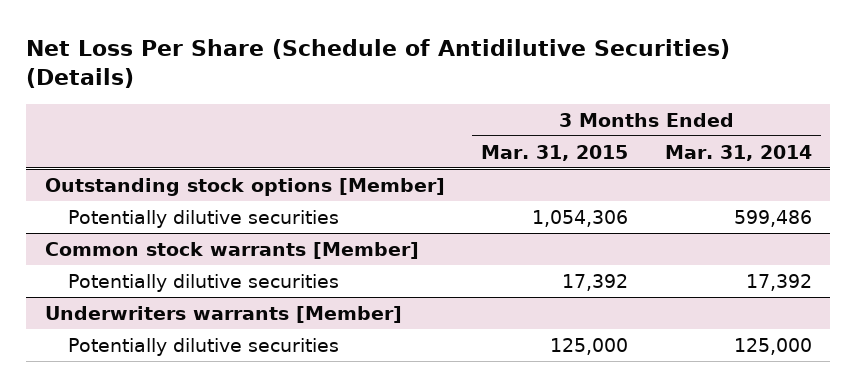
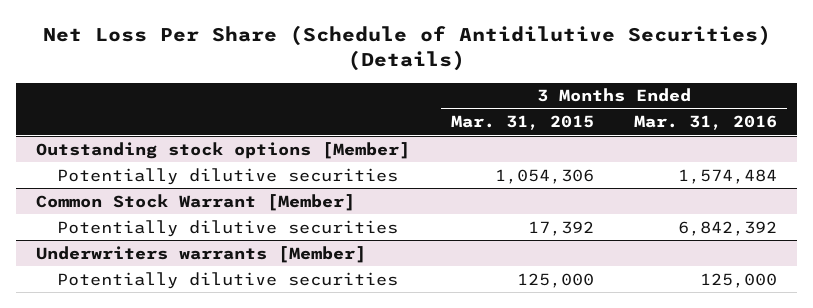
- | 3 Months Ended Mar. 31, 2015 | 3 Months Ended Mar. 31, 2014
+ | 3 Months Ended Mar. 31, 2015 | 3 Months Ended Mar. 31, 2016
- Common stock warrants [Member]
+ Common Stock Warrant [Member]

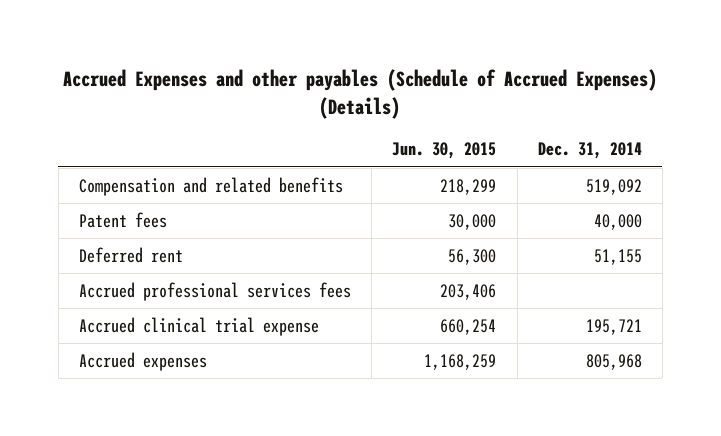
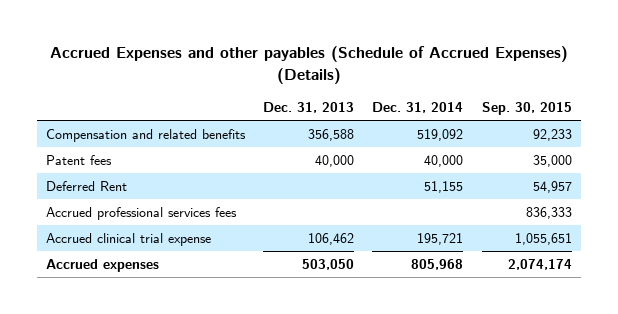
- | Jun. 30, 2015 | Dec. 31, 2014
+ | Dec. 31, 2013 | Dec. 31, 2014 | Sep. 30, 2015
- Deferred rent | 56,300 | 51,155
+ Deferred Rent | | 51,155 | 54,957

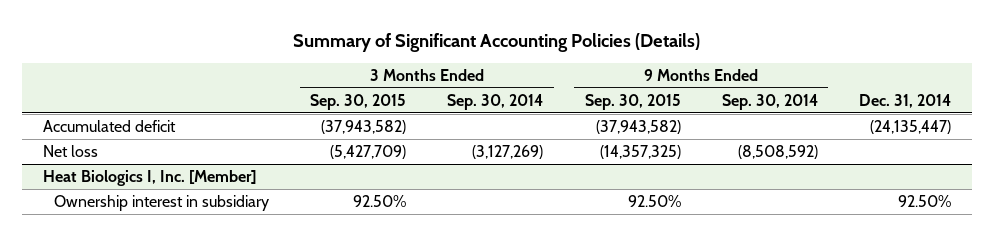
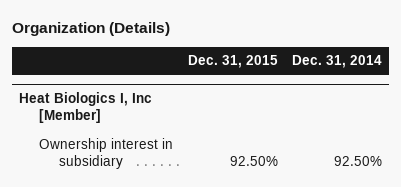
- Summary of Significant Accounting Policies (Details)
+ Organization (Details)
- | 3 Months Ended Sep. 30, 2015 | 3 Months Ended Sep. 30, 2014 | 9 Months Ended Sep. 30, 2015 | 9 Months Ended Sep. 30, 2014 | Dec. 31, 2014
+ | Dec. 31, 2015 | Dec. 31, 2014
- Accumulated deficit | (37,943,582) | | (37,943,582) | | (24,135,447)
- Net loss | (5,427,709) | (3,127,269) | (14,357,325) | (8,508,592) |
- Heat Biologics I, Inc. [Member]
+ Heat Biologics I, Inc [Member]

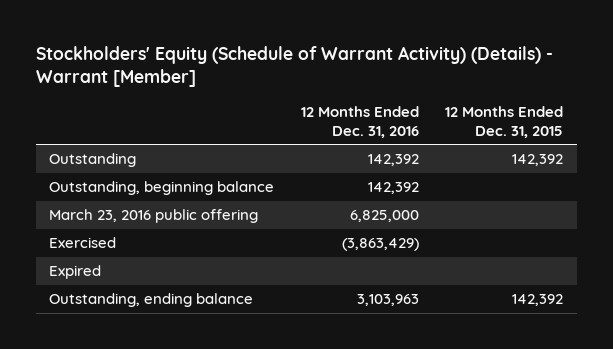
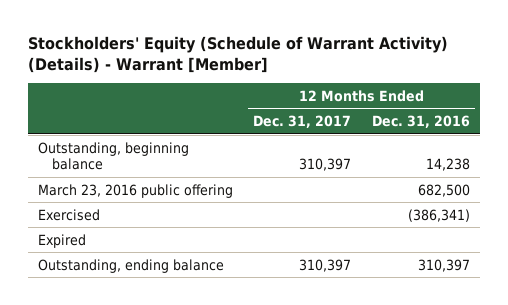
- | 12 Months Ended Dec. 31, 2016 | 12 Months Ended Dec. 31, 2015
+ | 12 Months Ended Dec. 31, 2017 | 12 Months Ended Dec. 31, 2016
- Outstanding | 142,392 | 142,392
- Outstanding, beginning balance | 142,392 |
- March 23, 2016 public offering | 6,825,000 |
- Exercised | (3,863,429) |
+ Outstanding, beginning balance | 310,397 | 14,238
+ March 23, 2016 public offering | | 682,500
+ Exercised | | (386,341)
- Outstanding, ending balance | 3,103,963 | 142,392
+ Outstanding, ending balance | 310,397 | 310,397

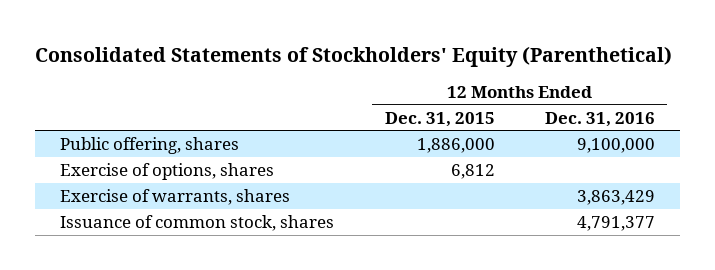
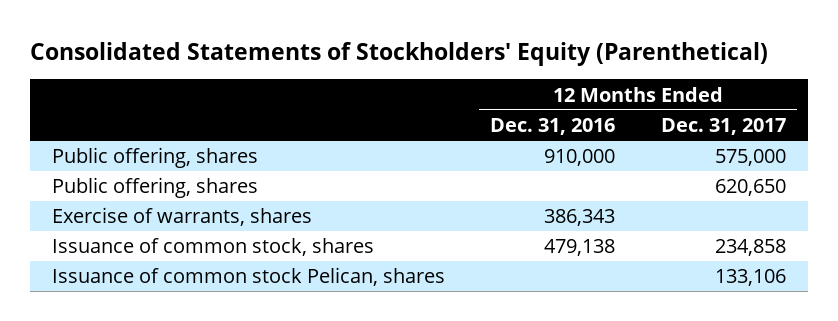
- | 12 Months Ended Dec. 31, 2015 | 12 Months Ended Dec. 31, 2016
+ | 12 Months Ended Dec. 31, 2016 | 12 Months Ended Dec. 31, 2017
- Public offering, shares | 1,886,000 | 9,100,000
- Exercise of options, shares | 6,812 |
- Exercise of warrants, shares | | 3,863,429
- Issuance of common stock, shares | | 4,791,377
+ Public offering, shares | 910,000 | 575,000
+ Public offering, shares | | 620,650
+ Exercise of warrants, shares | 386,343 |
+ Issuance of common stock, shares | 479,138 | 234,858
+ Issuance of common stock Pelican, shares | | 133,106

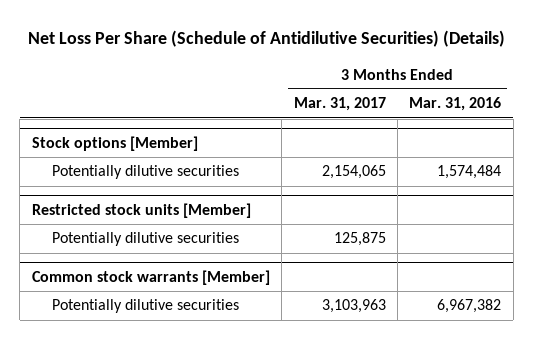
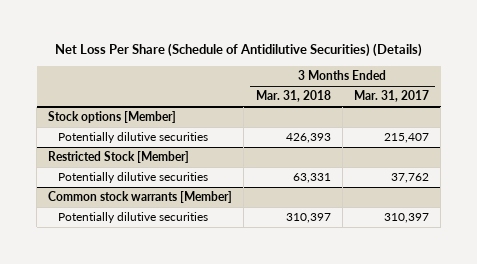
- | 3 Months Ended Mar. 31, 2017 | 3 Months Ended Mar. 31, 2016
+ | 3 Months Ended Mar. 31, 2018 | 3 Months Ended Mar. 31, 2017
@ Stock options [Member]
- Potentially dilutive securities | 2,154,065 | 1,574,484
- Restricted stock units [Member]
- Potentially dilutive securities | 125,875 |
@ Stock options [Member]
+ Potentially dilutive securities | 426,393 | 215,407
+ Restricted Stock [Member]
+ Potentially dilutive securities | 63,331 | 37,762
@ Common stock warrants [Member]
- Potentially dilutive securities | 3,103,963 | 6,967,382
+ Potentially dilutive securities | 310,397 | 310,397

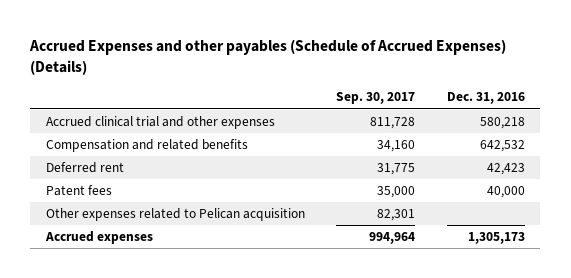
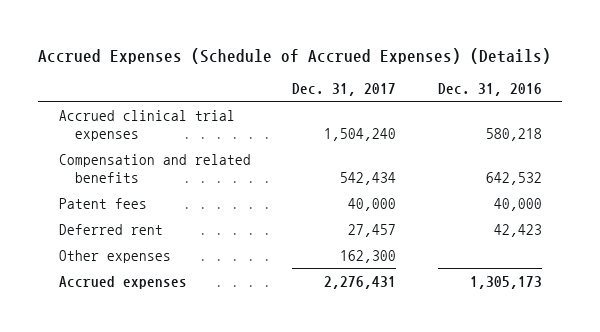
- Accrued Expenses and other payables (Schedule of Accrued Expenses) (Details)
+ Accrued Expenses (Schedule of Accrued Expenses) (Details)
- | Sep. 30, 2017 | Dec. 31, 2016
+ | Dec. 31, 2017 | Dec. 31, 2016
- Accrued clinical trial and other expenses | 811,728 | 580,218
+ Accrued clinical trial expenses | 1,504,240 | 580,218
- Other expenses related to Pelican acquisition | 82,301 |
moved down: Deferred rent | 27,457 | 42,423
+ Other expenses | 162,300 |

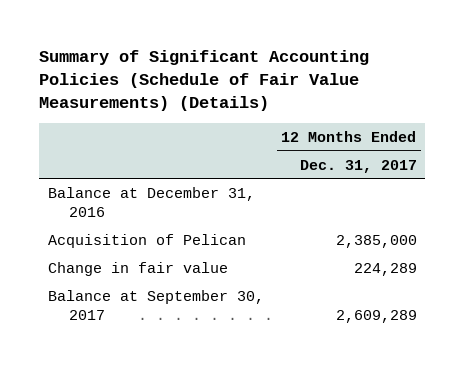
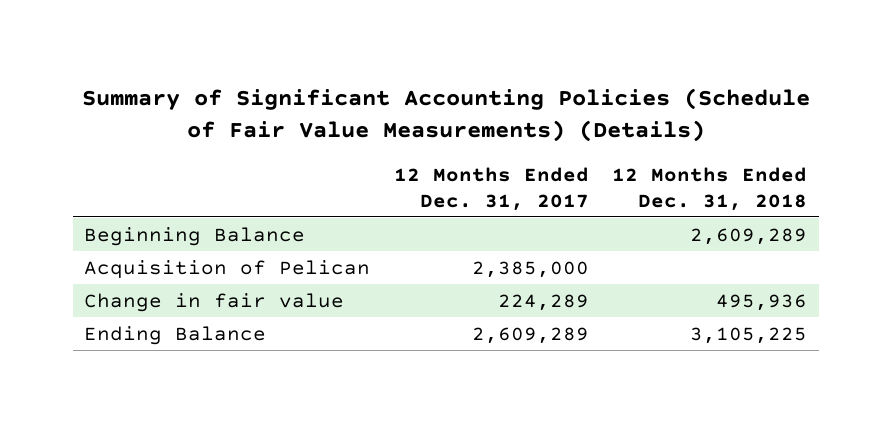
- | 12 Months Ended Dec. 31, 2017
+ | 12 Months Ended Dec. 31, 2017 | 12 Months Ended Dec. 31, 2018
- Balance at December 31, 2016
+ Beginning Balance | | 2,609,289
- Balance at September 30, 2017 | 2,609,289
+ Ending Balance | 2,609,289 | 3,105,225

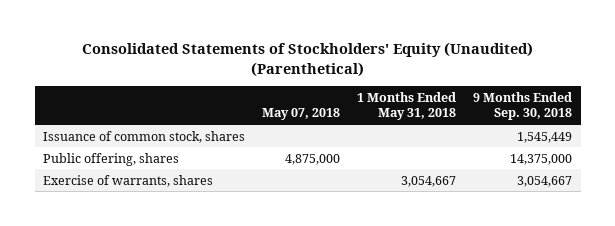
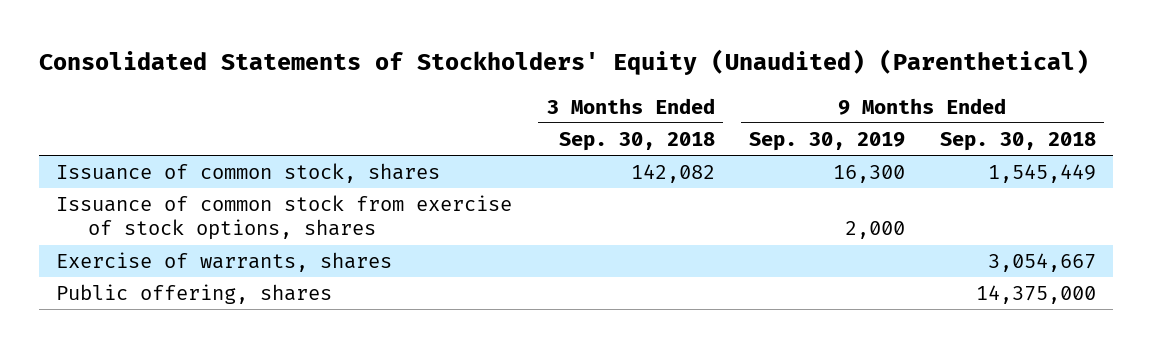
- | May 07, 2018 | 1 Months Ended May 31, 2018 | 9 Months Ended Sep. 30, 2018
+ | 3 Months Ended Sep. 30, 2018 | 9 Months Ended Sep. 30, 2019 | 9 Months Ended Sep. 30, 2018
+ Issuance of common stock from exercise of stock options, shares | | 2,000 |
moved down: Public offering, shares | | | 14,375,000

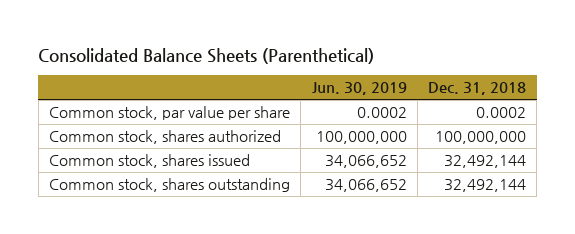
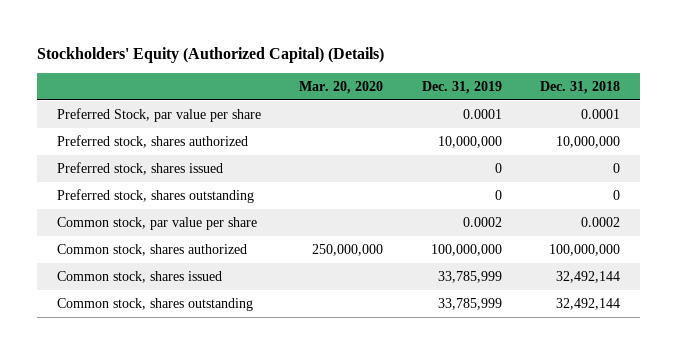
- Consolidated Balance Sheets (Parenthetical)
+ Stockholders' Equity (Authorized Capital) (Details)
- | Jun. 30, 2019 | Dec. 31, 2018
+ | Mar. 20, 2020 | Dec. 31, 2019 | Dec. 31, 2018
+ Preferred Stock, par value per share | | 0.0001 | 0.0001
+ Preferred stock, shares authorized | | 10,000,000 | 10,000,000
+ Preferred stock, shares issued | | 0 | 0
+ Preferred stock, shares outstanding | | 0 | 0

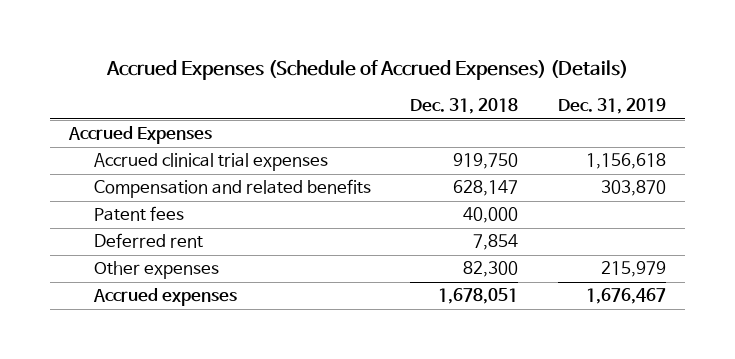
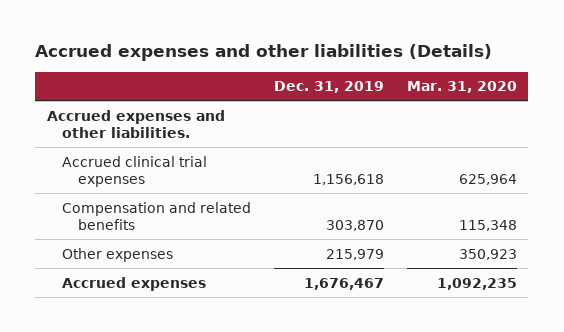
- Accrued Expenses (Schedule of Accrued Expenses) (Details)
+ Accrued expenses and other liabilities (Details)
- | Dec. 31, 2018 | Dec. 31, 2019
+ | Dec. 31, 2019 | Mar. 31, 2020
- Accrued Expenses
+ Accrued expenses and other liabilities.
- Patent fees | 40,000 |
- Deferred rent | 7,854 |

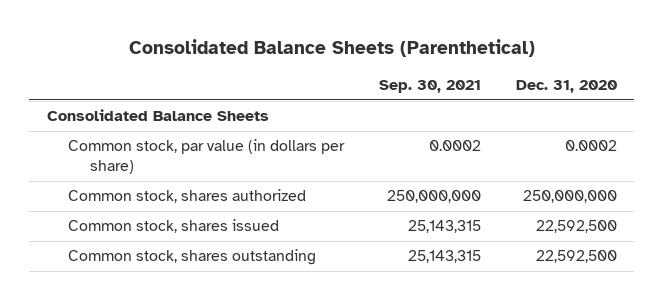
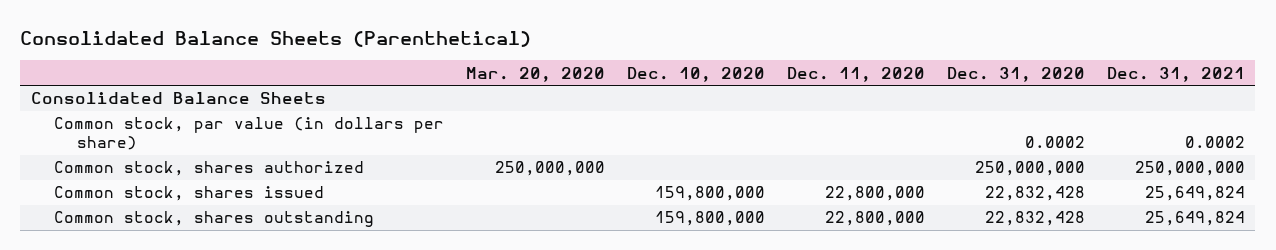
- | Sep. 30, 2021 | Dec. 31, 2020
+ | Mar. 20, 2020 | Dec. 10, 2020 | Dec. 11, 2020 | Dec. 31, 2020 | Dec. 31, 2021
- Common stock, shares issued | 25,143,315 | 22,592,500
- Common stock, shares outstanding | 25,143,315 | 22,592,500
+ Common stock, shares issued | | 159,800,000 | 22,800,000 | 22,832,428 | 25,649,824
+ Common stock, shares outstanding | | 159,800,000 | 22,800,000 | 22,832,428 | 25,649,824

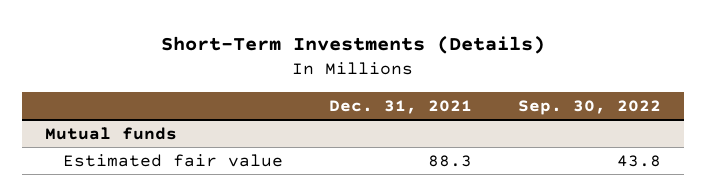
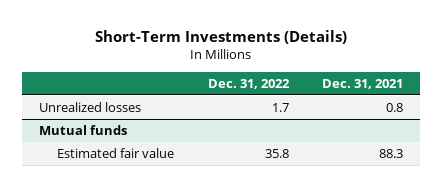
- | Dec. 31, 2021 | Sep. 30, 2022
+ | Dec. 31, 2022 | Dec. 31, 2021
+ Unrealized losses | 1.7 | 0.8

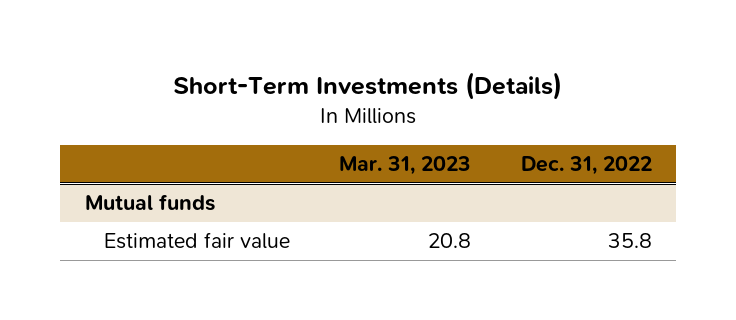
- | Dec. 31, 2022 | Dec. 31, 2021
+ | Mar. 31, 2023 | Dec. 31, 2022
- Unrealized losses | 1.7 | 0.8

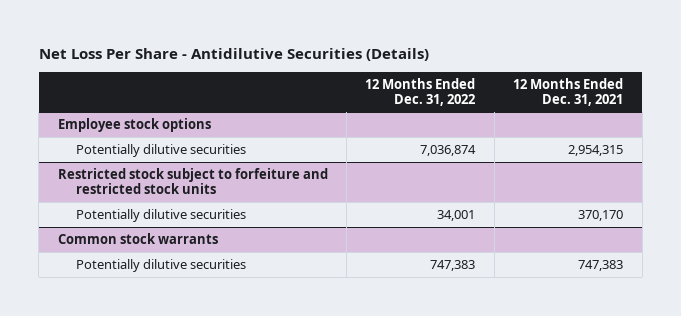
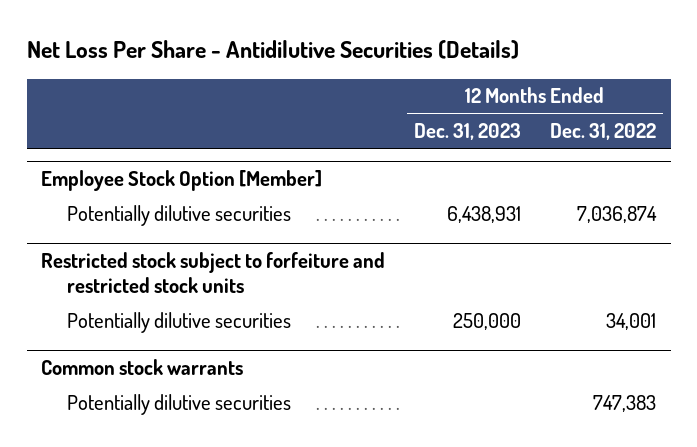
- | 12 Months Ended Dec. 31, 2022 | 12 Months Ended Dec. 31, 2021
+ | 12 Months Ended Dec. 31, 2023 | 12 Months Ended Dec. 31, 2022
- Employee stock options
+ Employee Stock Option [Member]

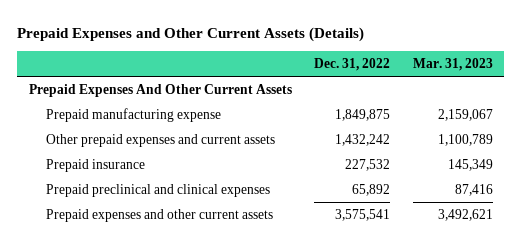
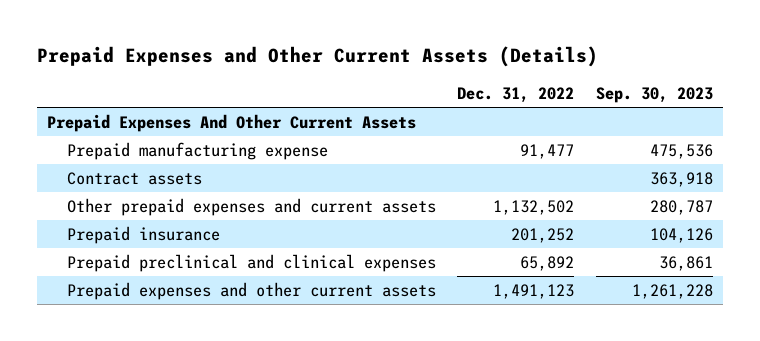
- | Dec. 31, 2022 | Mar. 31, 2023
+ | Dec. 31, 2022 | Sep. 30, 2023
- Prepaid manufacturing expense | 1,849,875 | 2,159,067
- Other prepaid expenses and current assets | 1,432,242 | 1,100,789
- Prepaid insurance | 227,532 | 145,349
+ Prepaid manufacturing expense | 91,477 | 475,536
+ Contract assets | | 363,918
+ Other prepaid expenses and current assets | 1,132,502 | 280,787
+ Prepaid insurance | 201,252 | 104,126
- Prepaid expenses and other current assets | 3,575,541 | 3,492,621
+ Prepaid expenses and other current assets | 1,491,123 | 1,261,228

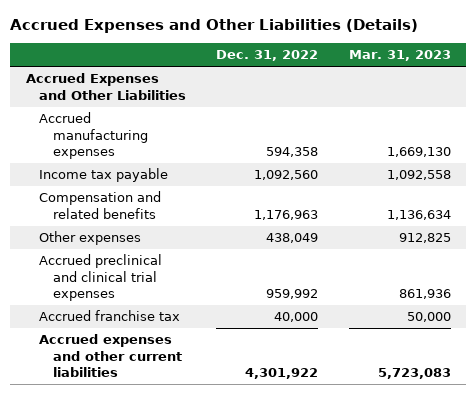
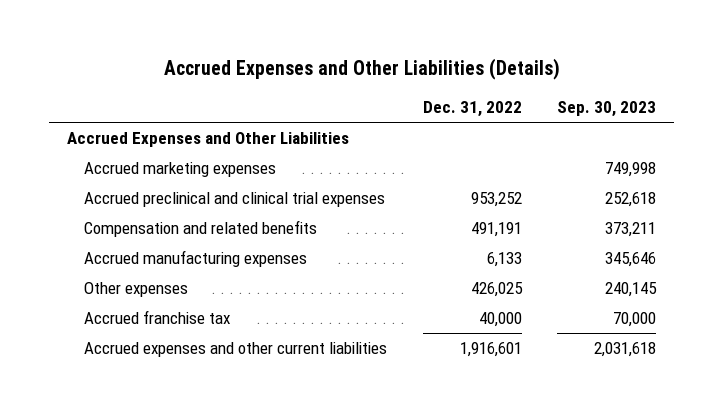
- | Dec. 31, 2022 | Mar. 31, 2023
+ | Dec. 31, 2022 | Sep. 30, 2023
- Accrued manufacturing expenses | 594,358 | 1,669,130
- Income tax payable | 1,092,560 | 1,092,558
- Compensation and related benefits | 1,176,963 | 1,136,634
- Other expenses | 438,049 | 912,825
- Accrued preclinical and clinical trial expenses | 959,992 | 861,936
+ Accrued marketing expenses | | 749,998
+ Accrued preclinical and clinical trial expenses | 953,252 | 252,618
+ Compensation and related benefits | 491,191 | 373,211
+ Accrued manufacturing expenses | 6,133 | 345,646
+ Other expenses | 426,025 | 240,145
- Accrued expenses and other current liabilities | 4,301,922 | 5,723,083
+ Accrued expenses and other current liabilities | 1,916,601 | 2,031,618

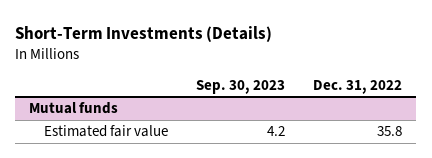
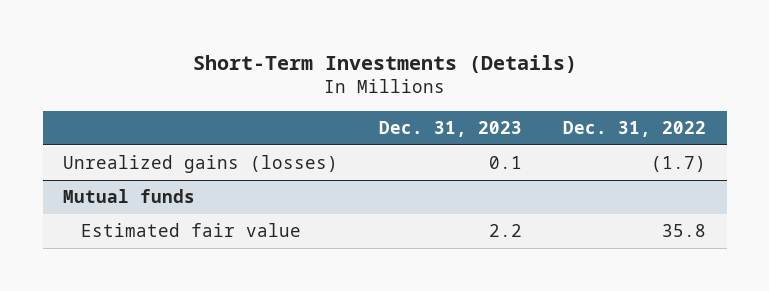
- | Sep. 30, 2023 | Dec. 31, 2022
+ | Dec. 31, 2023 | Dec. 31, 2022
+ Unrealized gains (losses) | 0.1 | (1.7)

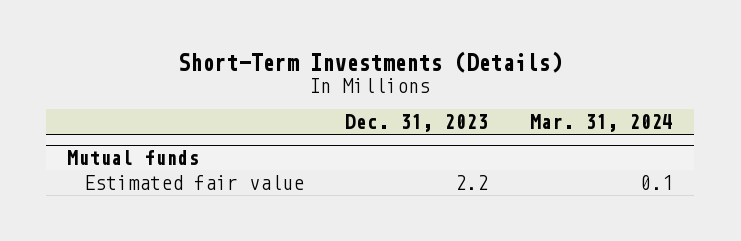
- | Dec. 31, 2023 | Dec. 31, 2022
+ | Dec. 31, 2023 | Mar. 31, 2024
- Unrealized gains (losses) | 0.1 | (1.7)

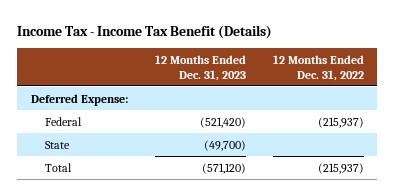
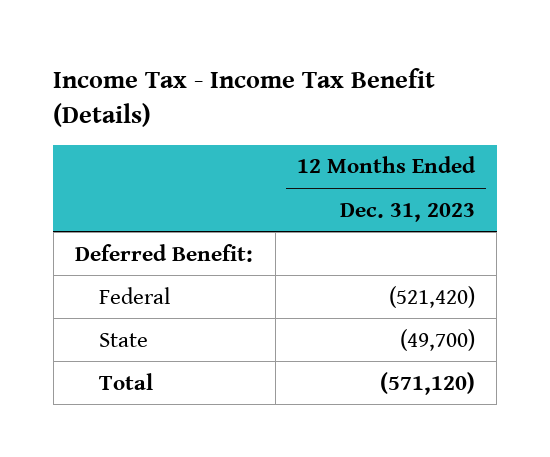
- | 12 Months Ended Dec. 31, 2023 | 12 Months Ended Dec. 31, 2022
+ | 12 Months Ended Dec. 31, 2023
- Deferred Expense:
+ Deferred Benefit:

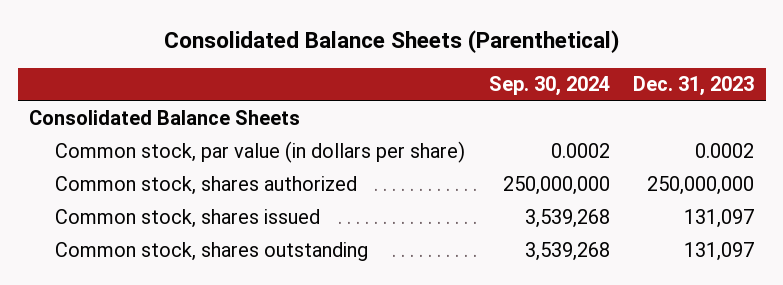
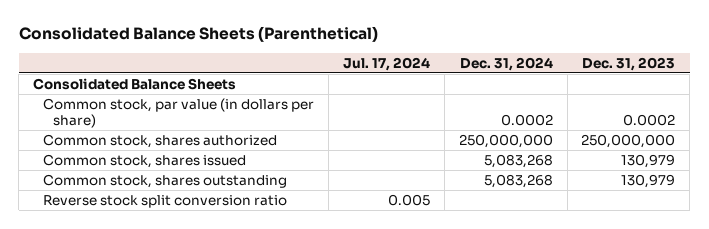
- | Sep. 30, 2024 | Dec. 31, 2023
+ | Jul. 17, 2024 | Dec. 31, 2024 | Dec. 31, 2023
- Common stock, shares issued | 3,539,268 | 131,097
- Common stock, shares outstanding | 3,539,268 | 131,097
+ Common stock, shares issued | | 5,083,268 | 130,979
+ Common stock, shares outstanding | | 5,083,268 | 130,979
+ Reverse stock split conversion ratio | 0.005 | |

